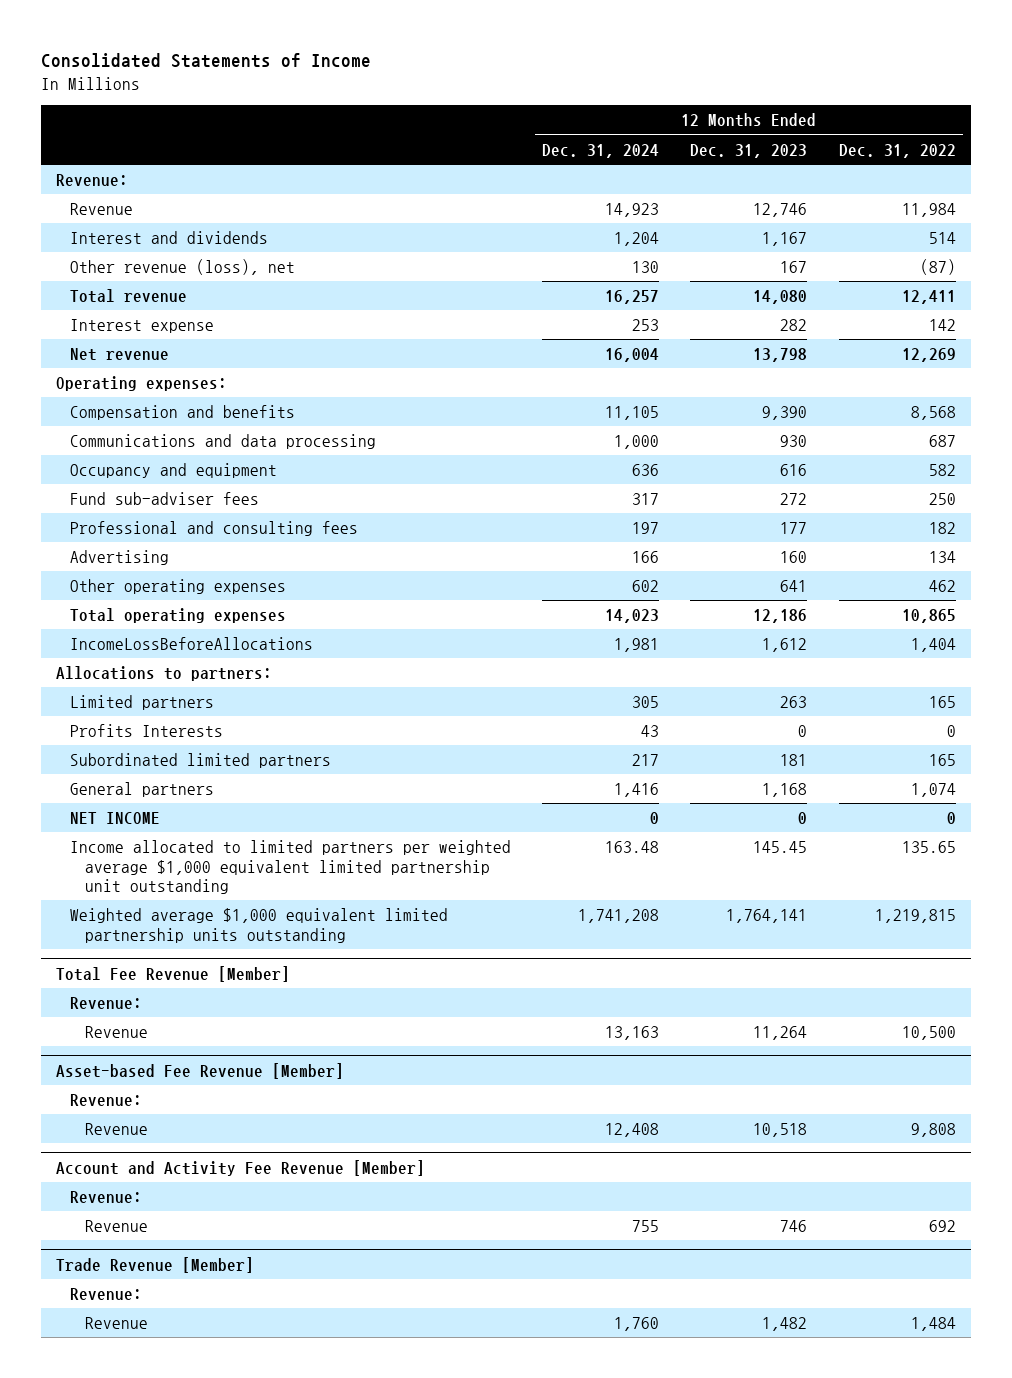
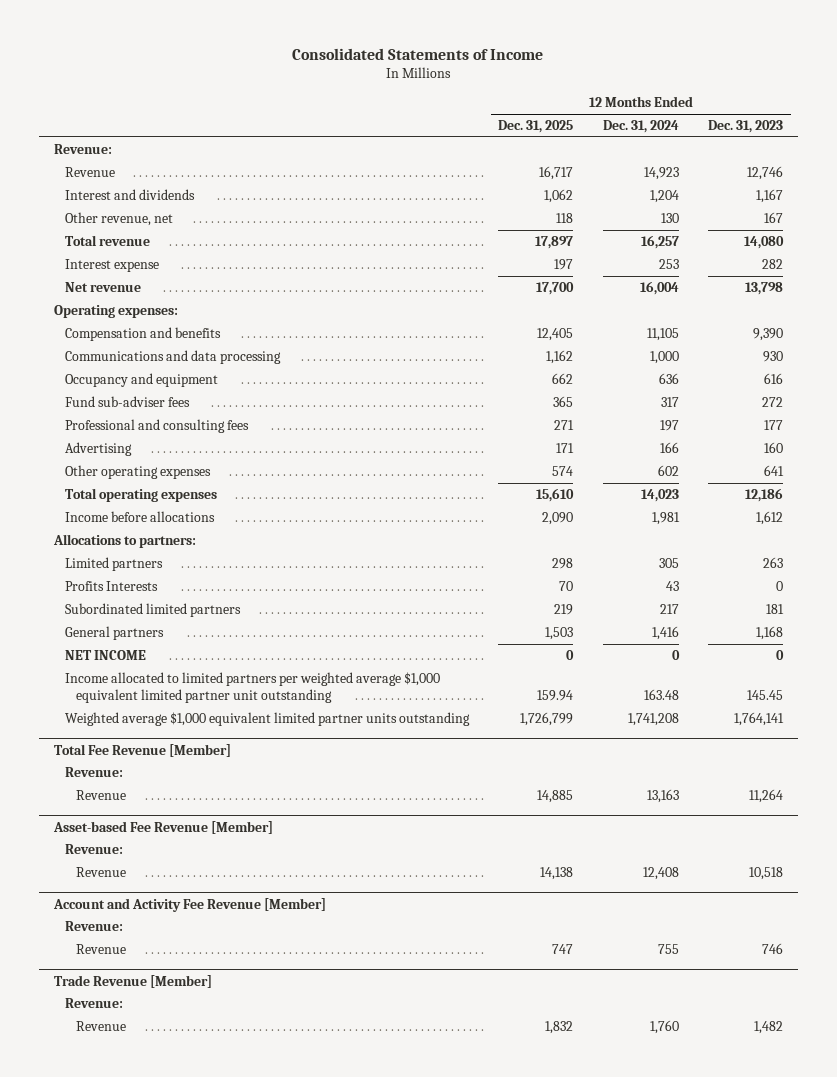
- | 12 Months Ended Dec. 31, 2024 | 12 Months Ended Dec. 31, 2023 | 12 Months Ended Dec. 31, 2022
+ | 12 Months Ended Dec. 31, 2025 | 12 Months Ended Dec. 31, 2024 | 12 Months Ended Dec. 31, 2023
- Other revenue (loss), net | 130 | 167 | (87)
+ Other revenue, net | 118 | 130 | 167
- IncomeLossBeforeAllocations | 1,981 | 1,612 | 1,404
+ Income before allocations | 2,090 | 1,981 | 1,612
- Income allocated to limited partners per weighted average $1,000 equivalent limited partnership unit outstanding | 163.48 | 145.45 | 135.65
- Weighted average $1,000 equivalent limited partnership units outstanding | 1,741,208 | 1,764,141 | 1,219,815
+ Income allocated to limited partners per weighted average $1,000 equivalent limited partner unit outstanding | 159.94 | 163.48 | 145.45
+ Weighted average $1,000 equivalent limited partner units outstanding | 1,726,799 | 1,741,208 | 1,764,141

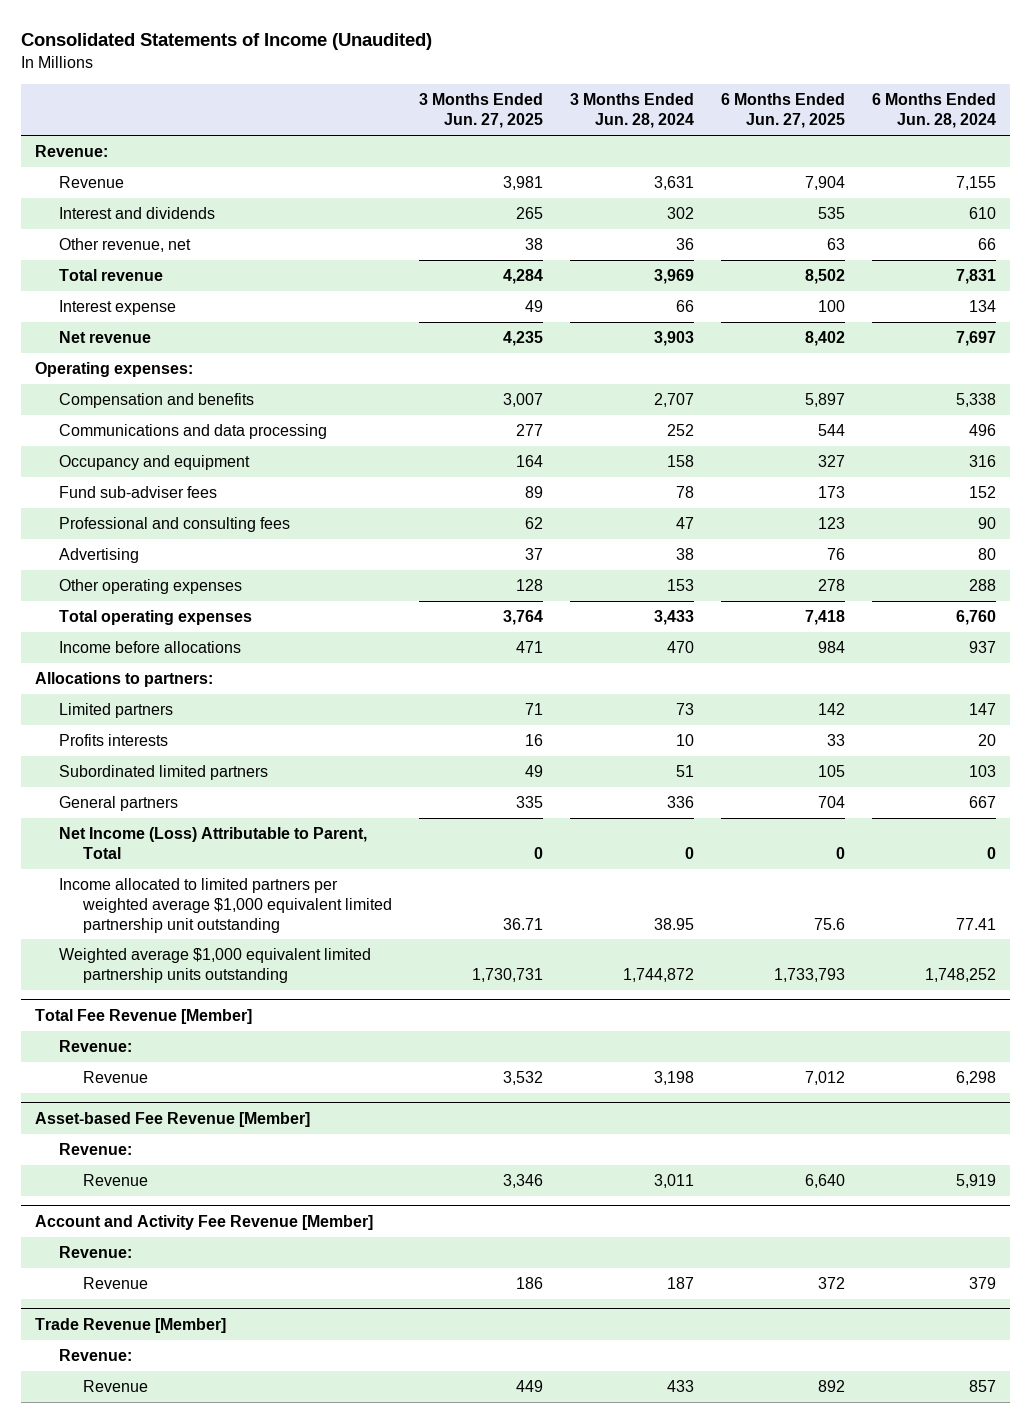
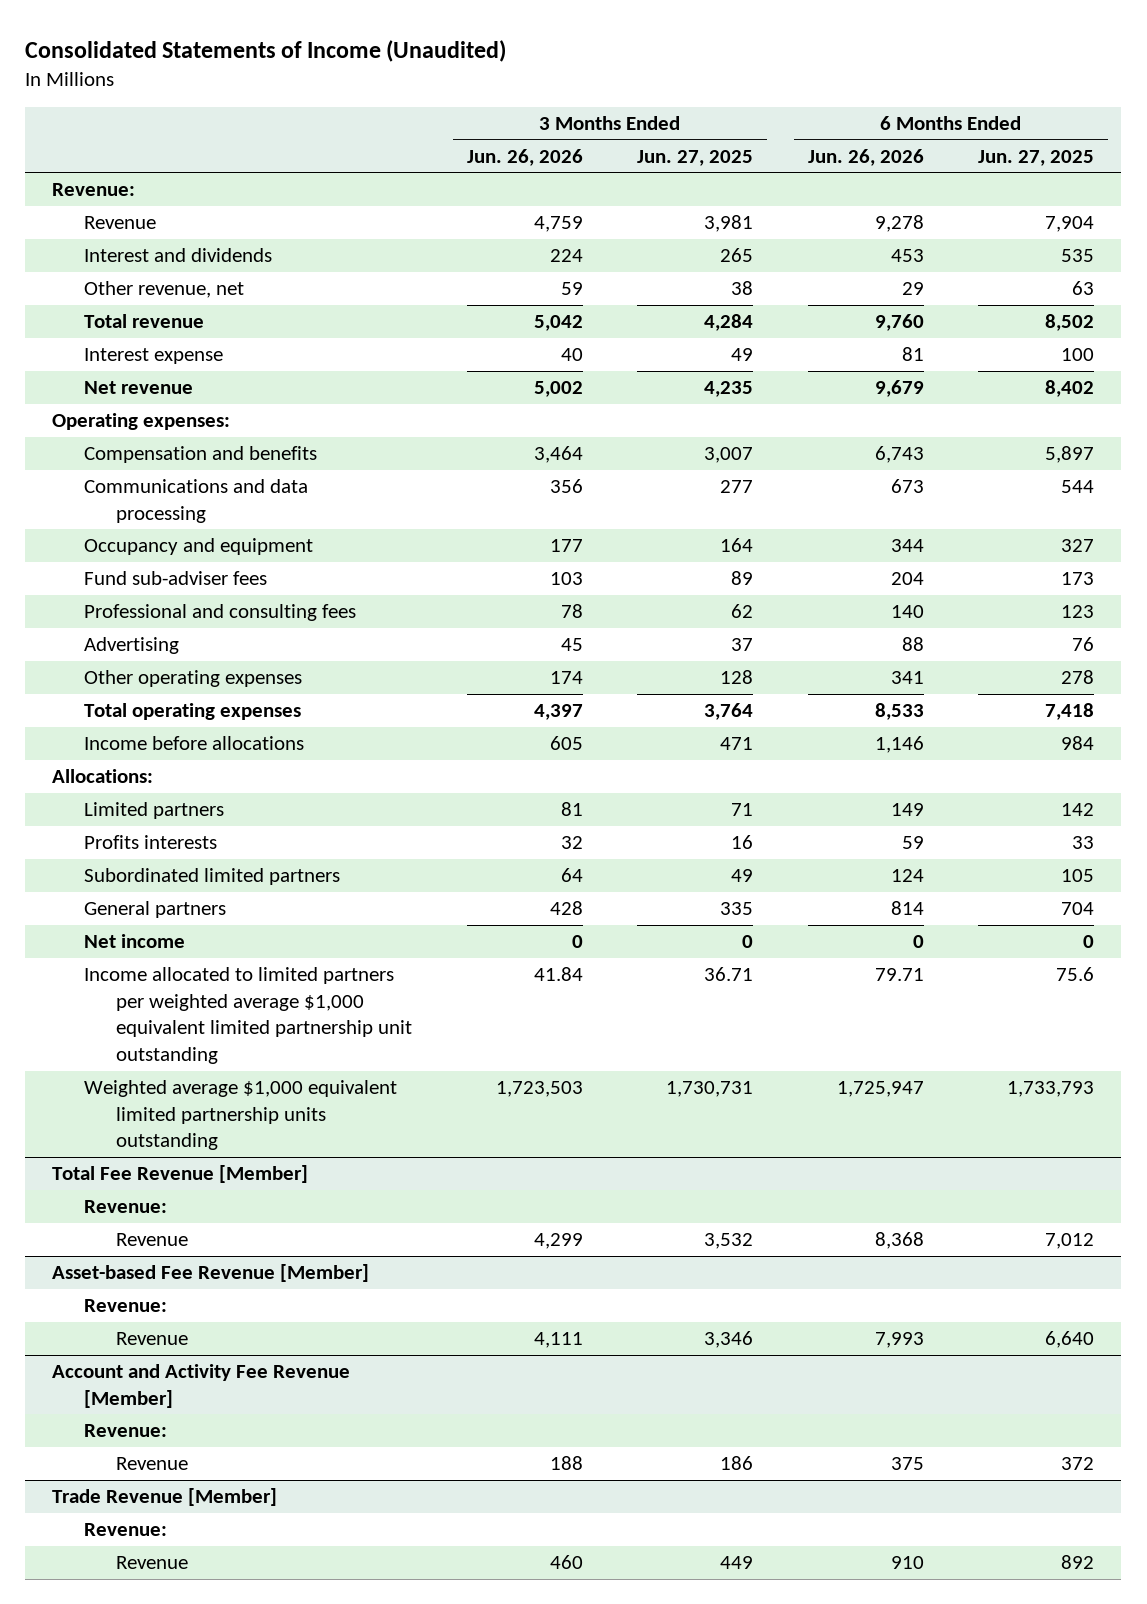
- | 3 Months Ended Jun. 27, 2025 | 3 Months Ended Jun. 28, 2024 | 6 Months Ended Jun. 27, 2025 | 6 Months Ended Jun. 28, 2024
+ | 3 Months Ended Jun. 26, 2026 | 3 Months Ended Jun. 27, 2025 | 6 Months Ended Jun. 26, 2026 | 6 Months Ended Jun. 27, 2025
- Allocations to partners:
+ Allocations:
- Net Income (Loss) Attributable to Parent, Total | 0 | 0 | 0 | 0
+ Net income | 0 | 0 | 0 | 0

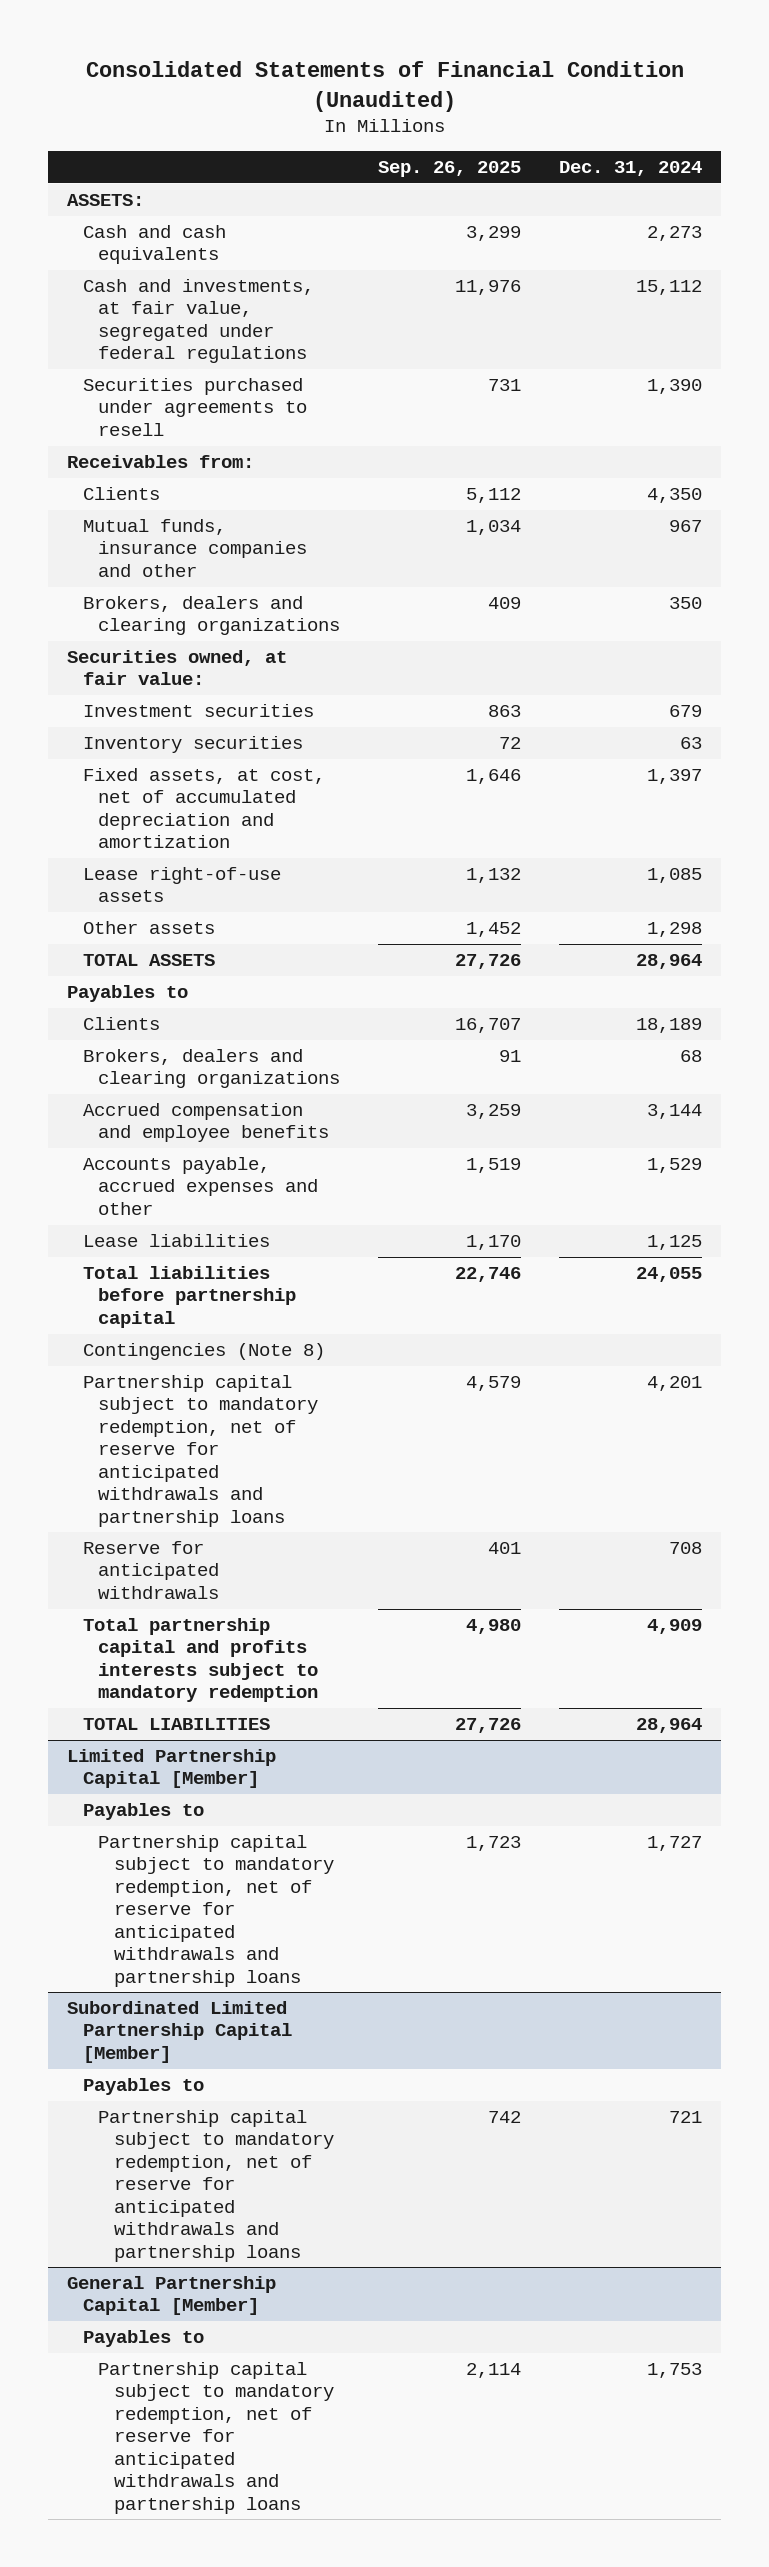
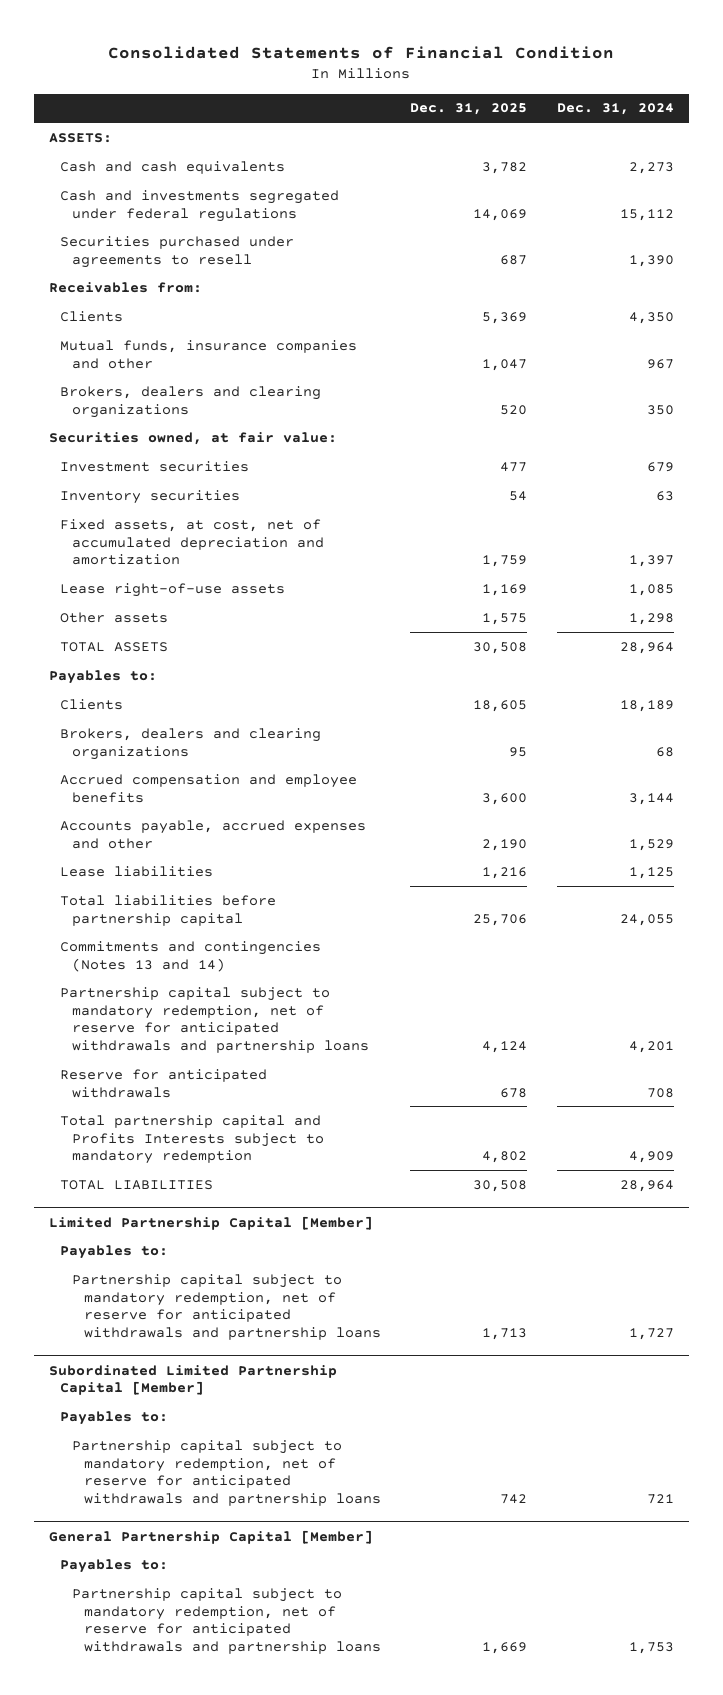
- Consolidated Statements of Financial Condition (Unaudited)
+ Consolidated Statements of Financial Condition
- | Sep. 26, 2025 | Dec. 31, 2024
+ | Dec. 31, 2025 | Dec. 31, 2024
- Cash and investments, at fair value, segregated under federal regulations | 11,976 | 15,112
+ Cash and investments segregated under federal regulations | 14,069 | 15,112
- Payables to
+ Payables to:
- Contingencies (Note 8)
+ Commitments and contingencies (Notes 13 and 14)
- Total partnership capital and profits interests subject to mandatory redemption | 4,980 | 4,909
+ Total partnership capital and Profits Interests subject to mandatory redemption | 4,802 | 4,909
@ Limited Partnership Capital [Member]
- Payables to
+ Payables to:
@ Subordinated Limited Partnership Capital [Member]
- Payables to
+ Payables to:
@ General Partnership Capital [Member]
- Payables to
+ Payables to:

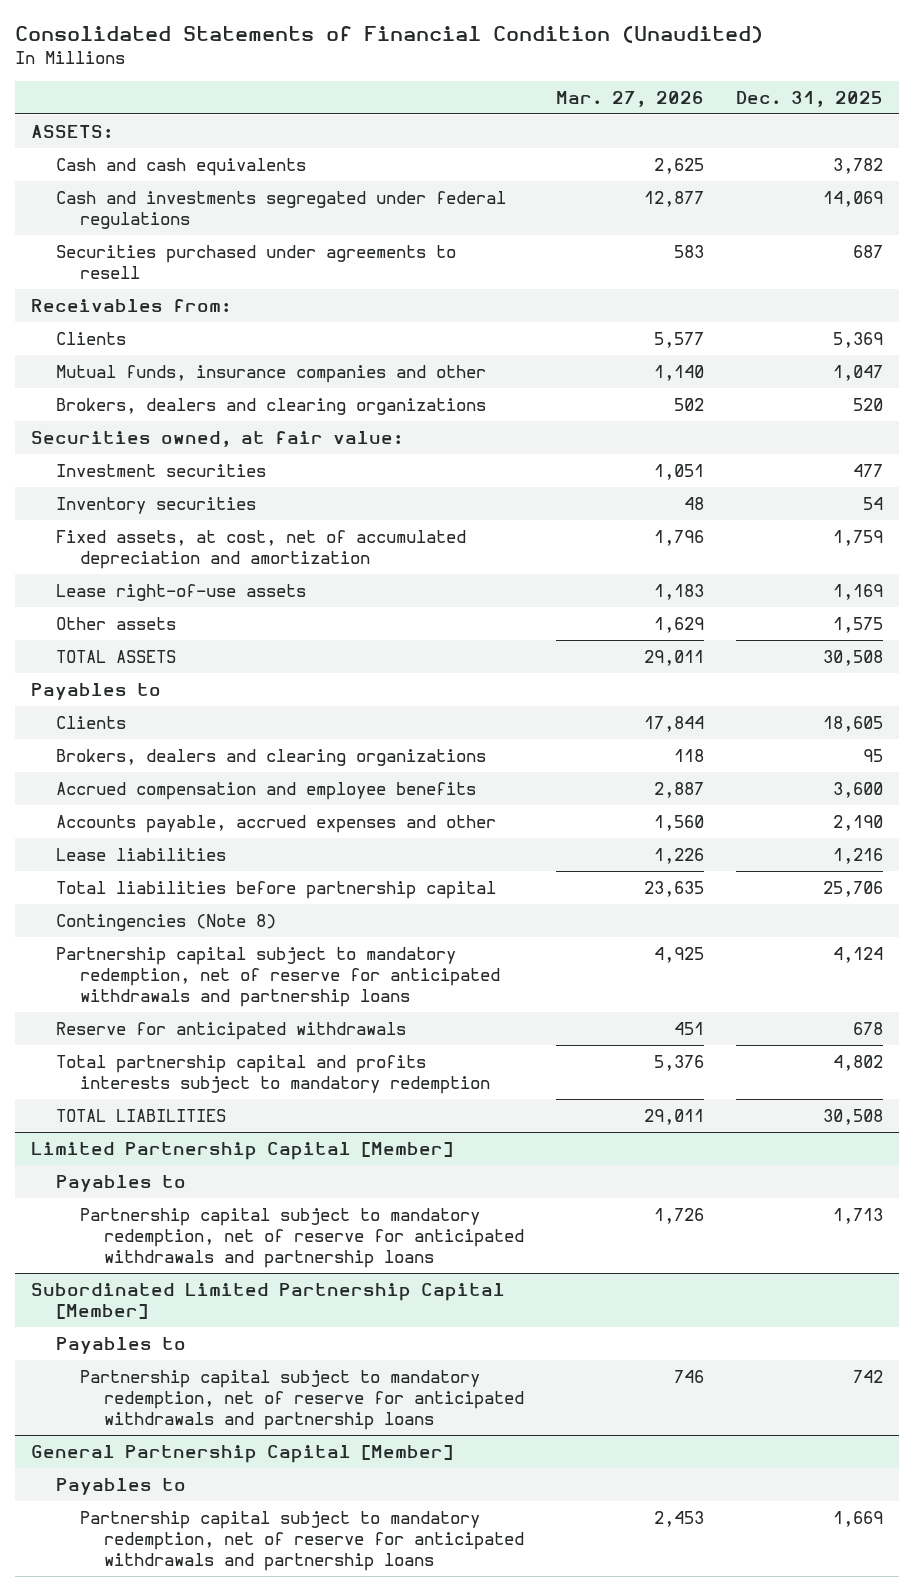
- Consolidated Statements of Financial Condition
+ Consolidated Statements of Financial Condition (Unaudited)
- | Dec. 31, 2025 | Dec. 31, 2024
+ | Mar. 27, 2026 | Dec. 31, 2025
- Payables to:
+ Payables to
- Commitments and contingencies (Notes 13 and 14)
+ Contingencies (Note 8)
- Total partnership capital and Profits Interests subject to mandatory redemption | 4,802 | 4,909
+ Total partnership capital and profits interests subject to mandatory redemption | 5,376 | 4,802
@ Limited Partnership Capital [Member]
- Payables to:
+ Payables to
@ Subordinated Limited Partnership Capital [Member]
- Payables to:
+ Payables to
@ General Partnership Capital [Member]
- Payables to:
+ Payables to

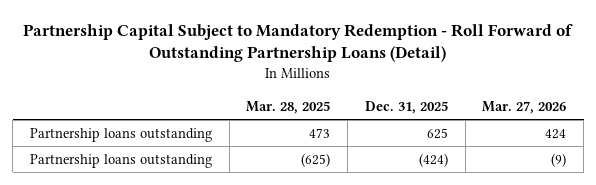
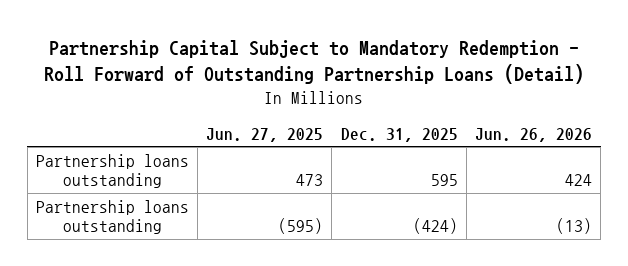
- | Mar. 28, 2025 | Dec. 31, 2025 | Mar. 27, 2026
+ | Jun. 27, 2025 | Dec. 31, 2025 | Jun. 26, 2026
- Partnership loans outstanding | 473 | 625 | 424
+ Partnership loans outstanding | 473 | 595 | 424

